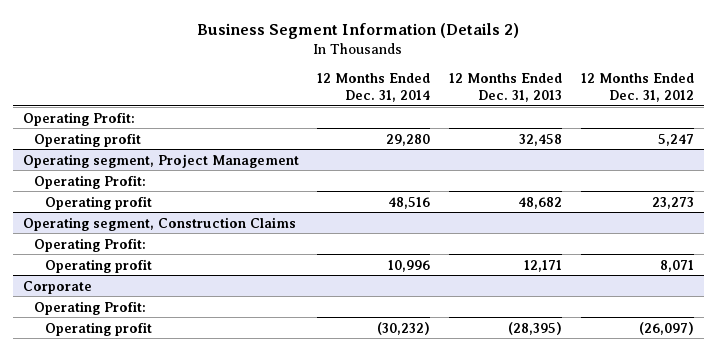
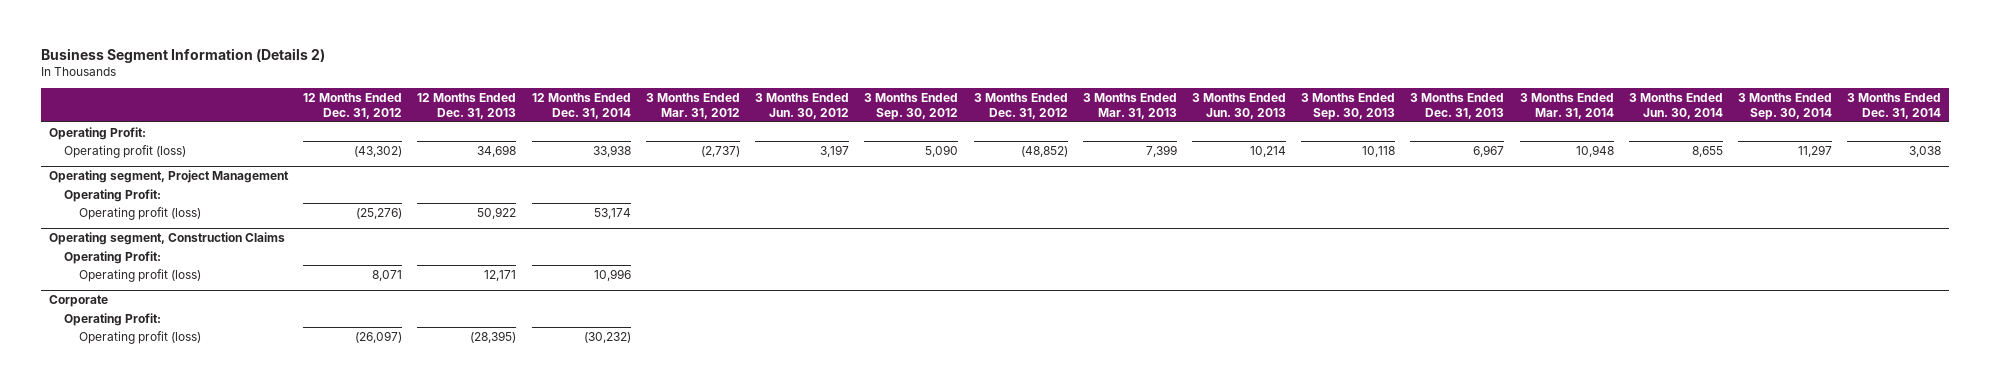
- | 12 Months Ended Dec. 31, 2014 | 12 Months Ended Dec. 31, 2013 | 12 Months Ended Dec. 31, 2012
+ | 12 Months Ended Dec. 31, 2012 | 12 Months Ended Dec. 31, 2013 | 12 Months Ended Dec. 31, 2014 | 3 Months Ended Mar. 31, 2012 | 3 Months Ended Jun. 30, 2012 | 3 Months Ended Sep. 30, 2012 | 3 Months Ended Dec. 31, 2012 | 3 Months Ended Mar. 31, 2013 | 3 Months Ended Jun. 30, 2013 | 3 Months Ended Sep. 30, 2013 | 3 Months Ended Dec. 31, 2013 | 3 Months Ended Mar. 31, 2014 | 3 Months Ended Jun. 30, 2014 | 3 Months Ended Sep. 30, 2014 | 3 Months Ended Dec. 31, 2014
- Operating profit | 29,280 | 32,458 | 5,247
+ Operating profit (loss) | (43,302) | 34,698 | 33,938 | (2,737) | 3,197 | 5,090 | (48,852) | 7,399 | 10,214 | 10,118 | 6,967 | 10,948 | 8,655 | 11,297 | 3,038
@ Operating segment, Project Management
- Operating profit | 48,516 | 48,682 | 23,273
+ Operating profit (loss) | (25,276) | 50,922 | 53,174 | | | | | | | | | | | |
@ Operating segment, Construction Claims
- Operating profit | 10,996 | 12,171 | 8,071
+ Operating profit (loss) | 8,071 | 12,171 | 10,996 | | | | | | | | | | | |
@ Corporate
- Operating profit | (30,232) | (28,395) | (26,097)
+ Operating profit (loss) | (26,097) | (28,395) | (30,232) | | | | | | | | | | | |

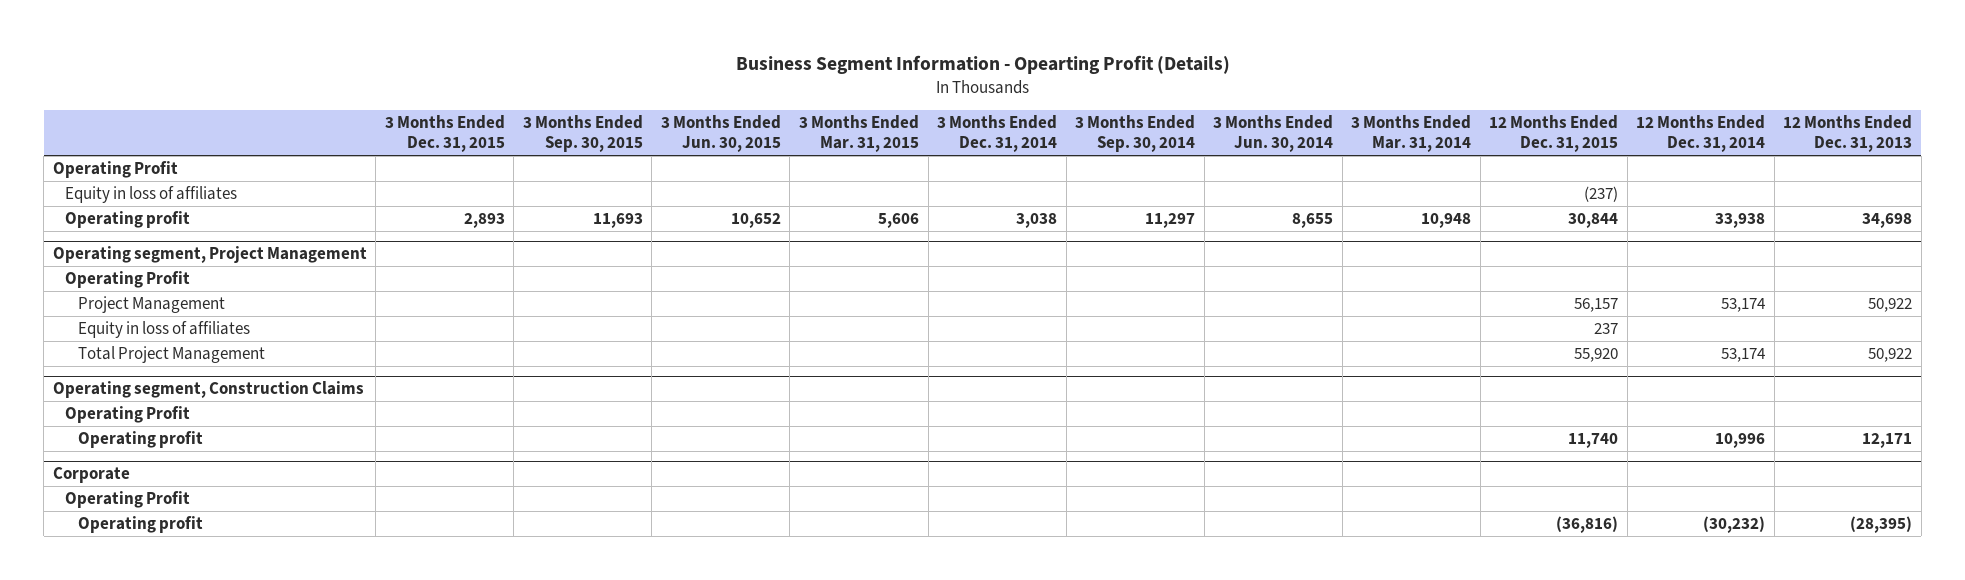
- Business Segment Information (Details 2)
+ Business Segment Information - Opearting Profit (Details)
- | 12 Months Ended Dec. 31, 2012 | 12 Months Ended Dec. 31, 2013 | 12 Months Ended Dec. 31, 2014 | 3 Months Ended Mar. 31, 2012 | 3 Months Ended Jun. 30, 2012 | 3 Months Ended Sep. 30, 2012 | 3 Months Ended Dec. 31, 2012 | 3 Months Ended Mar. 31, 2013 | 3 Months Ended Jun. 30, 2013 | 3 Months Ended Sep. 30, 2013 | 3 Months Ended Dec. 31, 2013 | 3 Months Ended Mar. 31, 2014 | 3 Months Ended Jun. 30, 2014 | 3 Months Ended Sep. 30, 2014 | 3 Months Ended Dec. 31, 2014
+ | 3 Months Ended Dec. 31, 2015 | 3 Months Ended Sep. 30, 2015 | 3 Months Ended Jun. 30, 2015 | 3 Months Ended Mar. 31, 2015 | 3 Months Ended Dec. 31, 2014 | 3 Months Ended Sep. 30, 2014 | 3 Months Ended Jun. 30, 2014 | 3 Months Ended Mar. 31, 2014 | 12 Months Ended Dec. 31, 2015 | 12 Months Ended Dec. 31, 2014 | 12 Months Ended Dec. 31, 2013
- Operating Profit:
- Operating profit (loss) | (43,302) | 34,698 | 33,938 | (2,737) | 3,197 | 5,090 | (48,852) | 7,399 | 10,214 | 10,118 | 6,967 | 10,948 | 8,655 | 11,297 | 3,038
+ Operating Profit
+ Equity in loss of affiliates | | | | | | | | | (237) | |
+ Operating profit | 2,893 | 11,693 | 10,652 | 5,606 | 3,038 | 11,297 | 8,655 | 10,948 | 30,844 | 33,938 | 34,698
@ Operating segment, Project Management
- Operating Profit:
- Operating profit (loss) | (25,276) | 50,922 | 53,174 | | | | | | | | | | | |
+ Operating Profit
+ Project Management | | | | | | | | | 56,157 | 53,174 | 50,922
+ Equity in loss of affiliates | | | | | | | | | 237 | |
+ Total Project Management | | | | | | | | | 55,920 | 53,174 | 50,922
@ Operating segment, Construction Claims
- Operating Profit:
- Operating profit (loss) | 8,071 | 12,171 | 10,996 | | | | | | | | | | | |
+ Operating Profit
+ Operating profit | | | | | | | | | 11,740 | 10,996 | 12,171
@ Corporate
- Operating Profit:
- Operating profit (loss) | (26,097) | (28,395) | (30,232) | | | | | | | | | | | |
+ Operating Profit
+ Operating profit | | | | | | | | | (36,816) | (30,232) | (28,395)

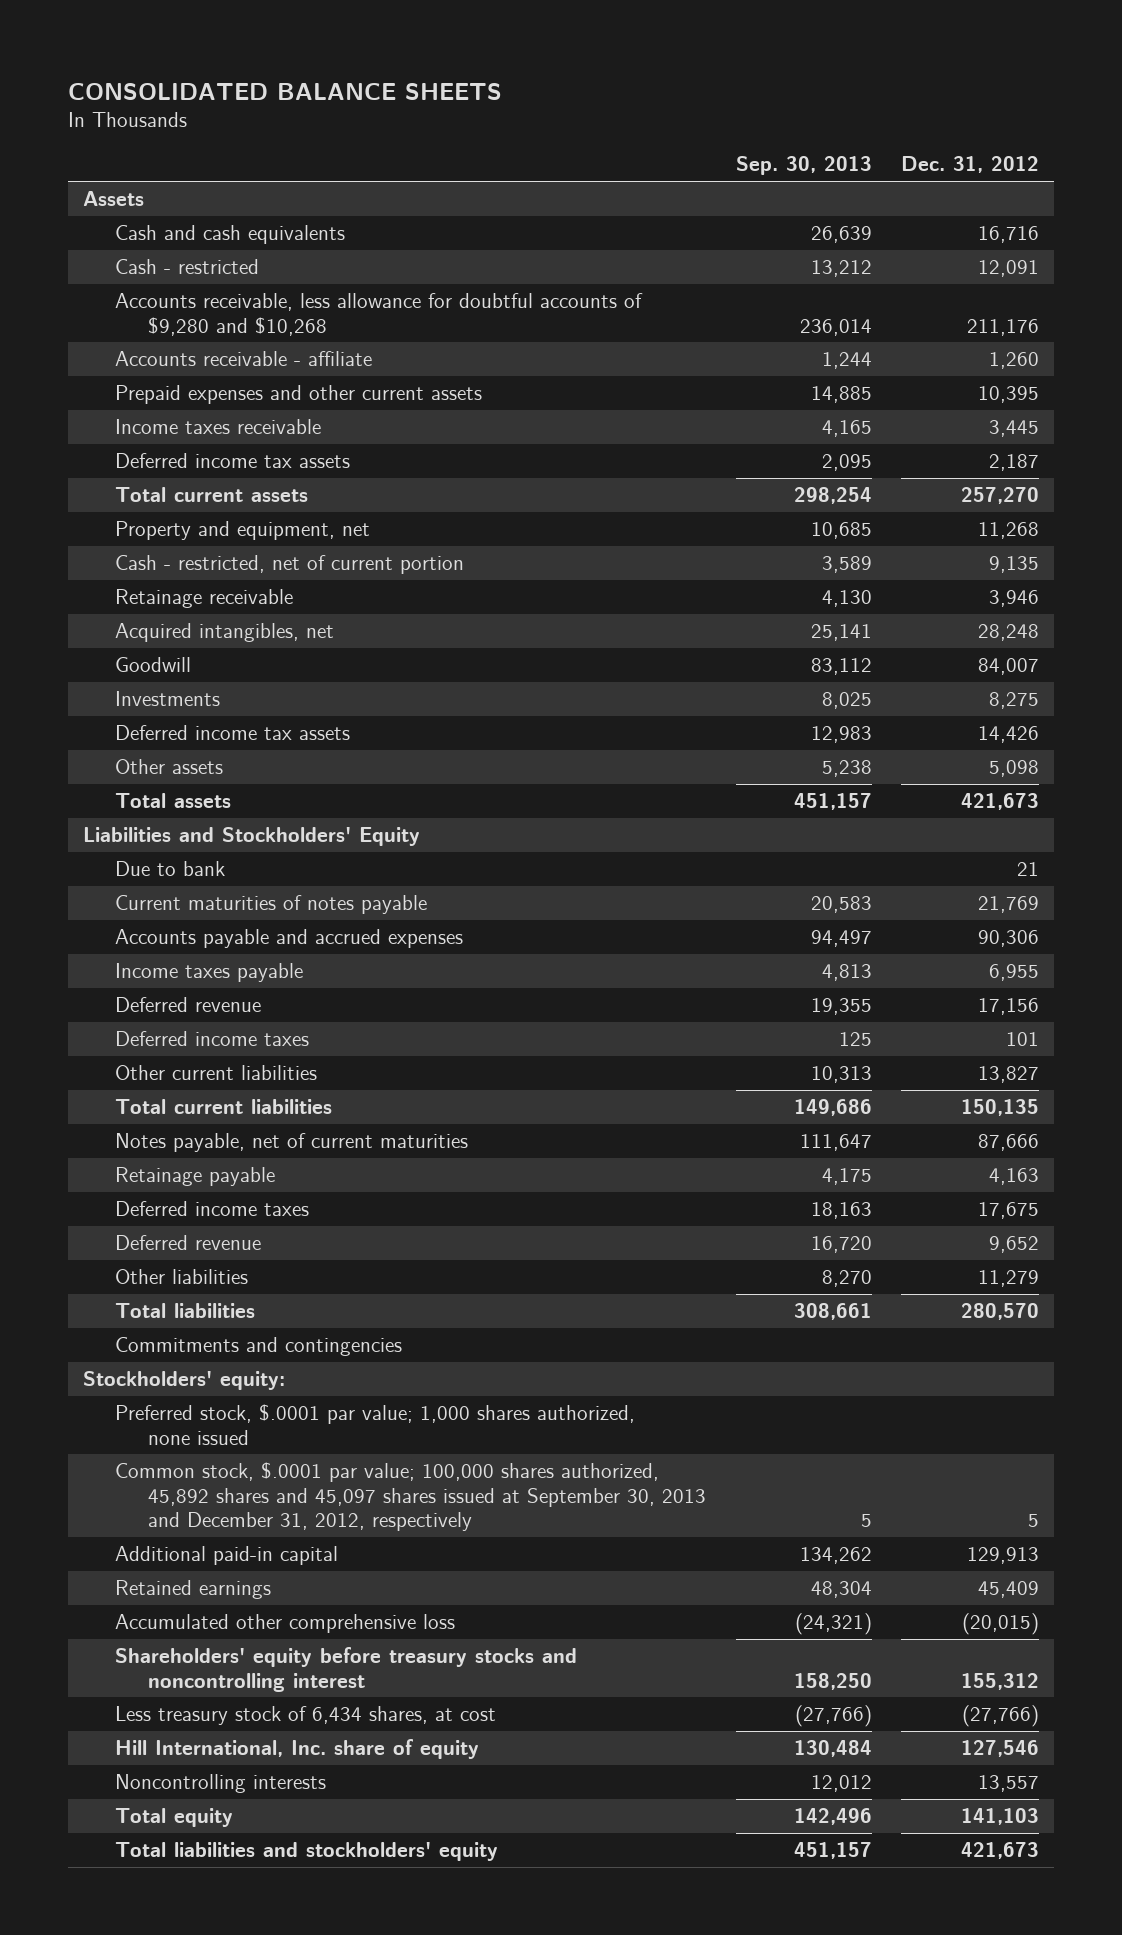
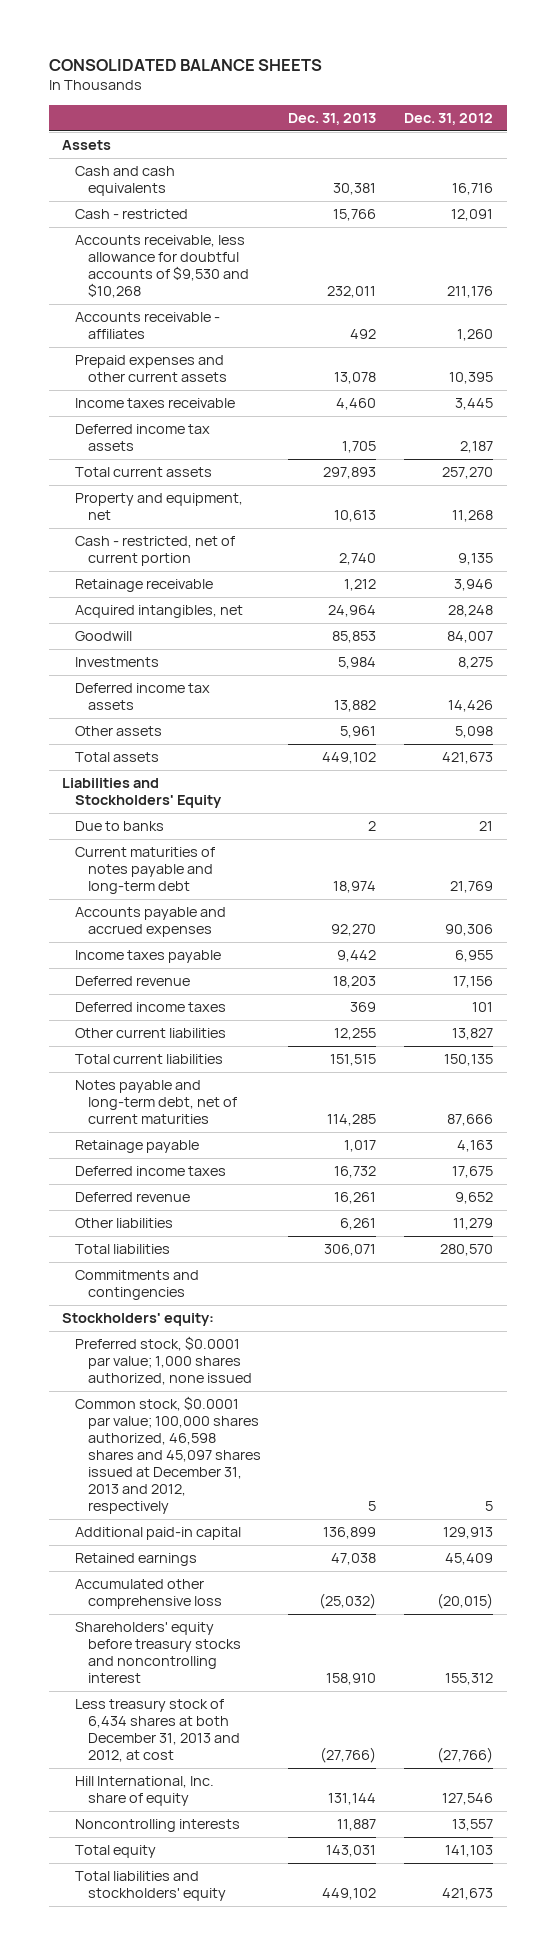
- | Sep. 30, 2013 | Dec. 31, 2012
+ | Dec. 31, 2013 | Dec. 31, 2012
- Accounts receivable, less allowance for doubtful accounts of $9,280 and $10,268 | 236,014 | 211,176
- Accounts receivable - affiliate | 1,244 | 1,260
+ Accounts receivable, less allowance for doubtful accounts of $9,530 and $10,268 | 232,011 | 211,176
+ Accounts receivable - affiliates | 492 | 1,260
- Due to bank | | 21
- Current maturities of notes payable | 20,583 | 21,769
+ Due to banks | 2 | 21
+ Current maturities of notes payable and long-term debt | 18,974 | 21,769
- Notes payable, net of current maturities | 111,647 | 87,666
+ Notes payable and long-term debt, net of current maturities | 114,285 | 87,666
- Preferred stock, $.0001 par value; 1,000 shares authorized, none issued
- Common stock, $.0001 par value; 100,000 shares authorized, 45,892 shares and 45,097 shares issued at September 30, 2013 and December 31, 2012, respectively | 5 | 5
+ Preferred stock, $0.0001 par value; 1,000 shares authorized, none issued
+ Common stock, $0.0001 par value; 100,000 shares authorized, 46,598 shares and 45,097 shares issued at December 31, 2013 and 2012, respectively | 5 | 5
- Less treasury stock of 6,434 shares, at cost | (27,766) | (27,766)
+ Less treasury stock of 6,434 shares at both December 31, 2013 and 2012, at cost | (27,766) | (27,766)

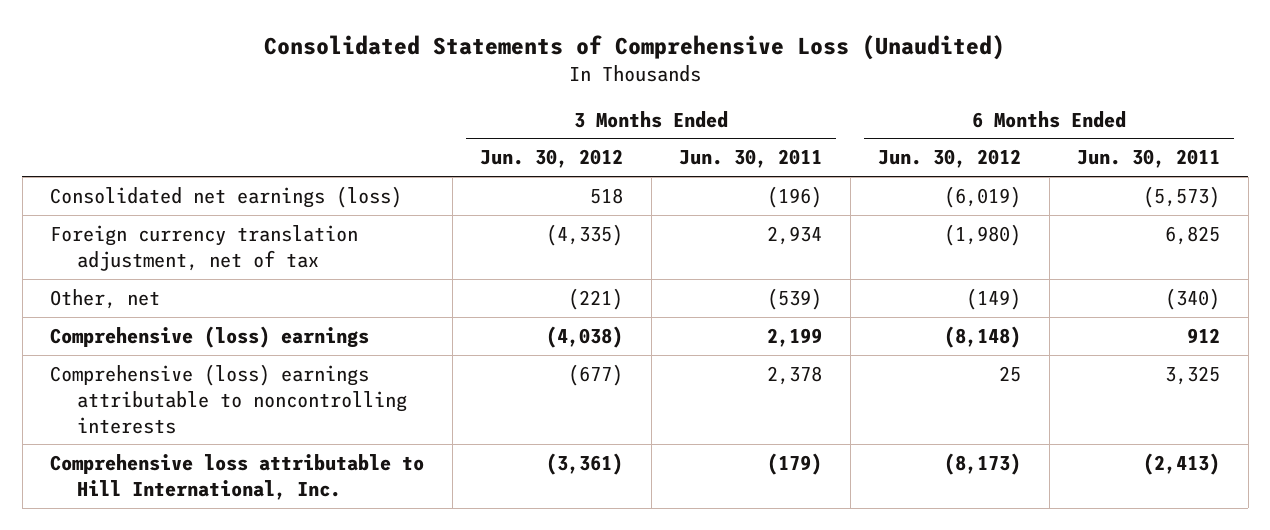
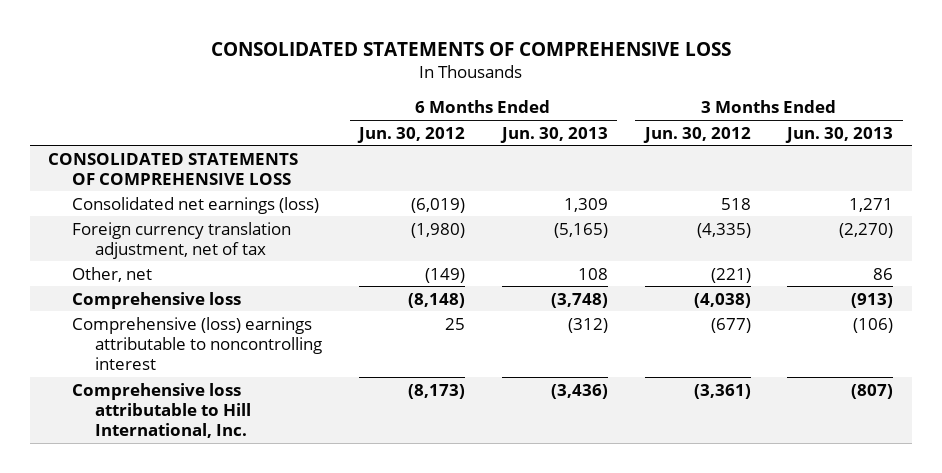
- Consolidated Statements of Comprehensive Loss (Unaudited)
+ CONSOLIDATED STATEMENTS OF COMPREHENSIVE LOSS
- | 3 Months Ended Jun. 30, 2012 | 3 Months Ended Jun. 30, 2011 | 6 Months Ended Jun. 30, 2012 | 6 Months Ended Jun. 30, 2011
+ | 6 Months Ended Jun. 30, 2012 | 6 Months Ended Jun. 30, 2013 | 3 Months Ended Jun. 30, 2012 | 3 Months Ended Jun. 30, 2013
+ CONSOLIDATED STATEMENTS OF COMPREHENSIVE LOSS
- Comprehensive (loss) earnings | (4,038) | 2,199 | (8,148) | 912
- Comprehensive (loss) earnings attributable to noncontrolling interests | (677) | 2,378 | 25 | 3,325
+ Comprehensive loss | (8,148) | (3,748) | (4,038) | (913)
+ Comprehensive (loss) earnings attributable to noncontrolling interest | 25 | (312) | (677) | (106)

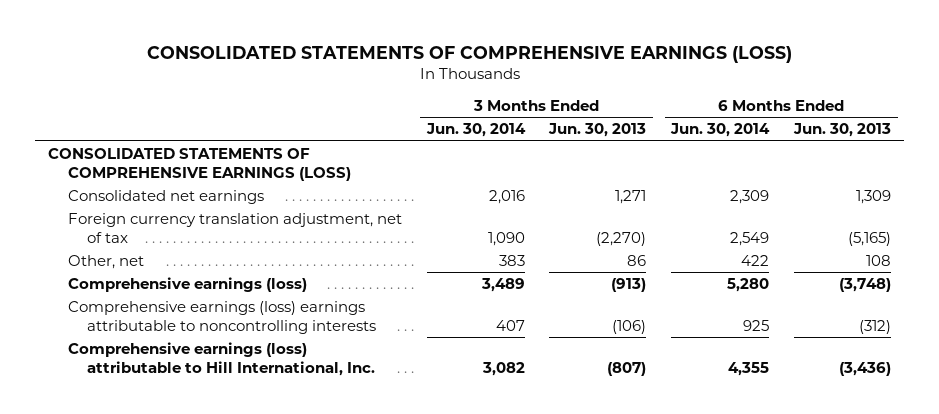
- CONSOLIDATED STATEMENTS OF COMPREHENSIVE LOSS
+ CONSOLIDATED STATEMENTS OF COMPREHENSIVE EARNINGS (LOSS)
- | 6 Months Ended Jun. 30, 2012 | 6 Months Ended Jun. 30, 2013 | 3 Months Ended Jun. 30, 2012 | 3 Months Ended Jun. 30, 2013
+ | 3 Months Ended Jun. 30, 2014 | 3 Months Ended Jun. 30, 2013 | 6 Months Ended Jun. 30, 2014 | 6 Months Ended Jun. 30, 2013
- CONSOLIDATED STATEMENTS OF COMPREHENSIVE LOSS
- Consolidated net earnings (loss) | (6,019) | 1,309 | 518 | 1,271
+ CONSOLIDATED STATEMENTS OF COMPREHENSIVE EARNINGS (LOSS)
+ Consolidated net earnings | 2,016 | 1,271 | 2,309 | 1,309
- Comprehensive loss | (8,148) | (3,748) | (4,038) | (913)
- Comprehensive (loss) earnings attributable to noncontrolling interest | 25 | (312) | (677) | (106)
- Comprehensive loss attributable to Hill International, Inc. | (8,173) | (3,436) | (3,361) | (807)
+ Comprehensive earnings (loss) | 3,489 | (913) | 5,280 | (3,748)
+ Comprehensive earnings (loss) earnings attributable to noncontrolling interests | 407 | (106) | 925 | (312)
+ Comprehensive earnings (loss) attributable to Hill International, Inc. | 3,082 | (807) | 4,355 | (3,436)

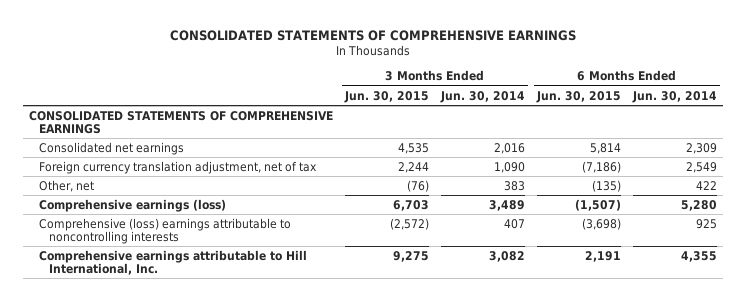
- CONSOLIDATED STATEMENTS OF COMPREHENSIVE EARNINGS (LOSS)
+ CONSOLIDATED STATEMENTS OF COMPREHENSIVE EARNINGS
- | 3 Months Ended Jun. 30, 2014 | 3 Months Ended Jun. 30, 2013 | 6 Months Ended Jun. 30, 2014 | 6 Months Ended Jun. 30, 2013
+ | 3 Months Ended Jun. 30, 2015 | 3 Months Ended Jun. 30, 2014 | 6 Months Ended Jun. 30, 2015 | 6 Months Ended Jun. 30, 2014
- CONSOLIDATED STATEMENTS OF COMPREHENSIVE EARNINGS (LOSS)
+ CONSOLIDATED STATEMENTS OF COMPREHENSIVE EARNINGS
- Comprehensive earnings (loss) earnings attributable to noncontrolling interests | 407 | (106) | 925 | (312)
- Comprehensive earnings (loss) attributable to Hill International, Inc. | 3,082 | (807) | 4,355 | (3,436)
+ Comprehensive (loss) earnings attributable to noncontrolling interests | (2,572) | 407 | (3,698) | 925
+ Comprehensive earnings attributable to Hill International, Inc. | 9,275 | 3,082 | 2,191 | 4,355

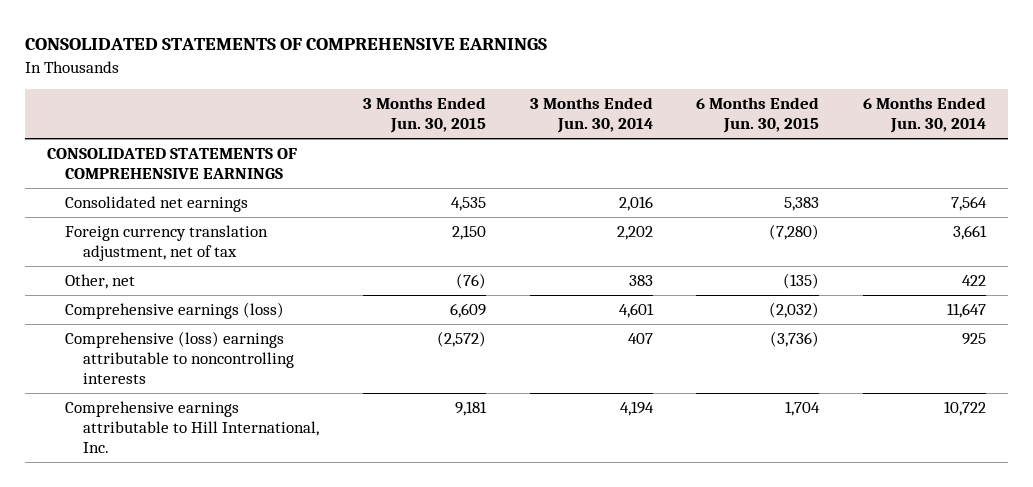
- Consolidated net earnings | 4,535 | 2,016 | 5,814 | 2,309
- Foreign currency translation adjustment, net of tax | 2,244 | 1,090 | (7,186) | 2,549
+ Consolidated net earnings | 4,535 | 2,016 | 5,383 | 7,564
+ Foreign currency translation adjustment, net of tax | 2,150 | 2,202 | (7,280) | 3,661
- Comprehensive earnings (loss) | 6,703 | 3,489 | (1,507) | 5,280
- Comprehensive (loss) earnings attributable to noncontrolling interests | (2,572) | 407 | (3,698) | 925
- Comprehensive earnings attributable to Hill International, Inc. | 9,275 | 3,082 | 2,191 | 4,355
+ Comprehensive earnings (loss) | 6,609 | 4,601 | (2,032) | 11,647
+ Comprehensive (loss) earnings attributable to noncontrolling interests | (2,572) | 407 | (3,736) | 925
+ Comprehensive earnings attributable to Hill International, Inc. | 9,181 | 4,194 | 1,704 | 10,722

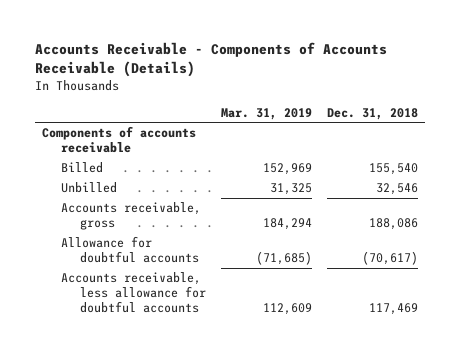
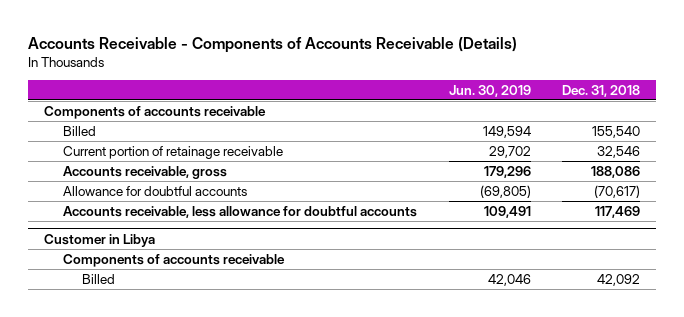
- | Mar. 31, 2019 | Dec. 31, 2018
+ | Jun. 30, 2019 | Dec. 31, 2018
- Unbilled | 31,325 | 32,546
+ Current portion of retainage receivable | 29,702 | 32,546
+ Customer in Libya
+ Components of accounts receivable
+ Billed | 42,046 | 42,092

